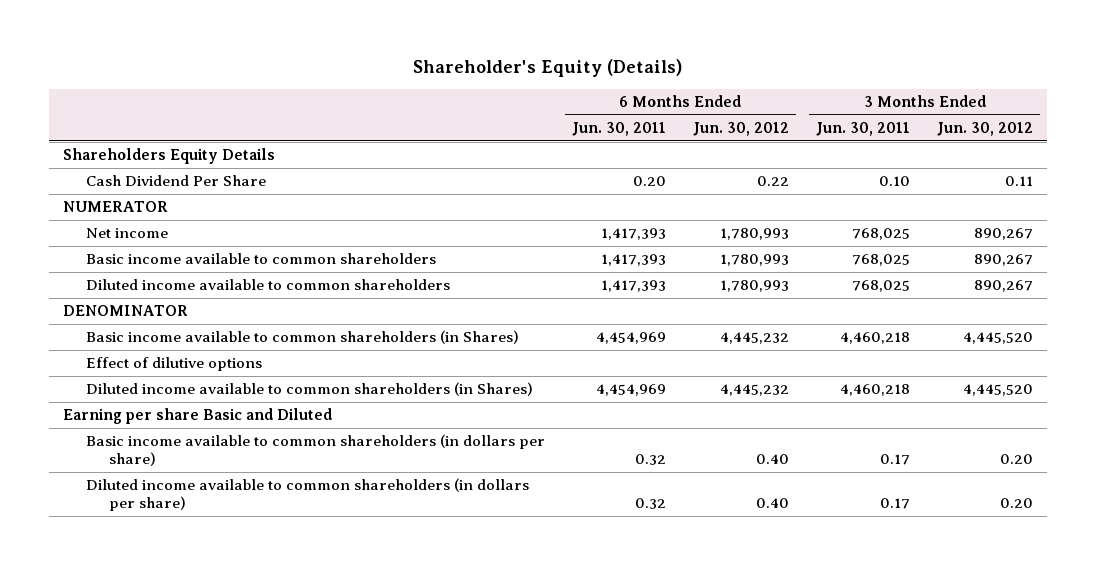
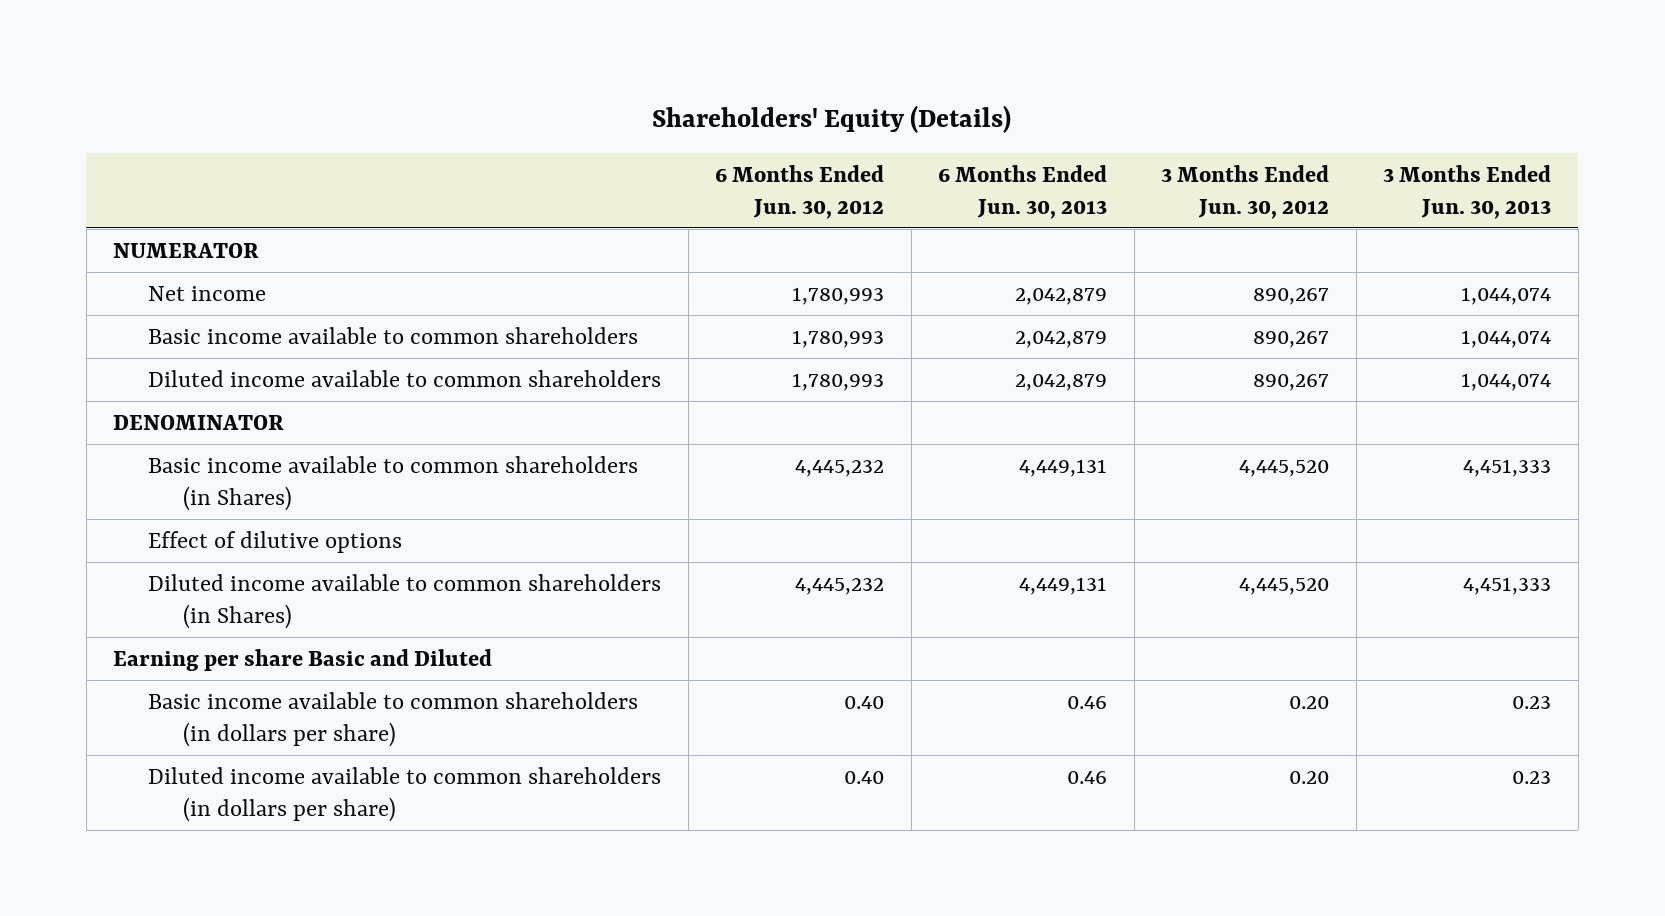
- Shareholder's Equity (Details)
+ Shareholders' Equity (Details)
- | 6 Months Ended Jun. 30, 2011 | 6 Months Ended Jun. 30, 2012 | 3 Months Ended Jun. 30, 2011 | 3 Months Ended Jun. 30, 2012
+ | 6 Months Ended Jun. 30, 2012 | 6 Months Ended Jun. 30, 2013 | 3 Months Ended Jun. 30, 2012 | 3 Months Ended Jun. 30, 2013
- Shareholders Equity Details
- Cash Dividend Per Share | 0.20 | 0.22 | 0.10 | 0.11

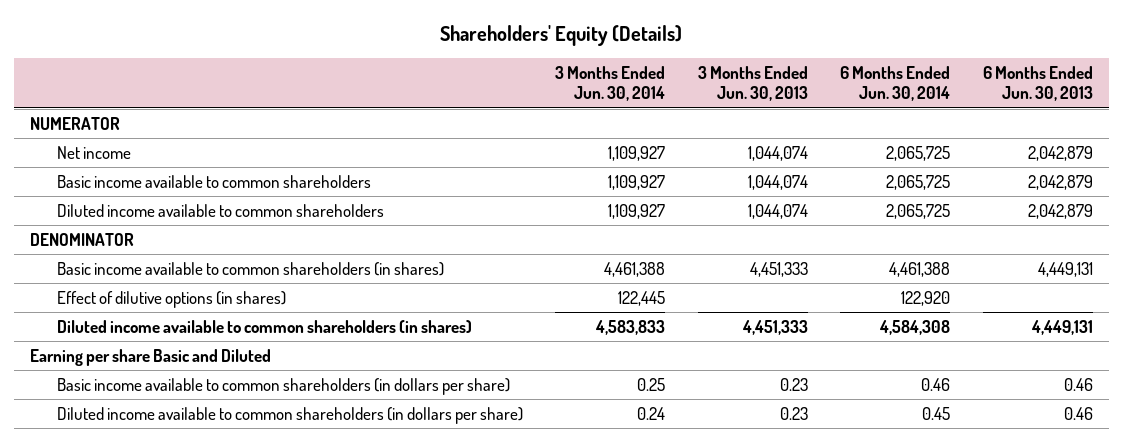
- | 6 Months Ended Jun. 30, 2012 | 6 Months Ended Jun. 30, 2013 | 3 Months Ended Jun. 30, 2012 | 3 Months Ended Jun. 30, 2013
+ | 3 Months Ended Jun. 30, 2014 | 3 Months Ended Jun. 30, 2013 | 6 Months Ended Jun. 30, 2014 | 6 Months Ended Jun. 30, 2013
- Basic income available to common shareholders (in Shares) | 4,445,232 | 4,449,131 | 4,445,520 | 4,451,333
- Effect of dilutive options
- Diluted income available to common shareholders (in Shares) | 4,445,232 | 4,449,131 | 4,445,520 | 4,451,333
+ Basic income available to common shareholders (in shares) | 4,461,388 | 4,451,333 | 4,461,388 | 4,449,131
+ Effect of dilutive options (in shares) | 122,445 | | 122,920 |
+ Diluted income available to common shareholders (in shares) | 4,583,833 | 4,451,333 | 4,584,308 | 4,449,131

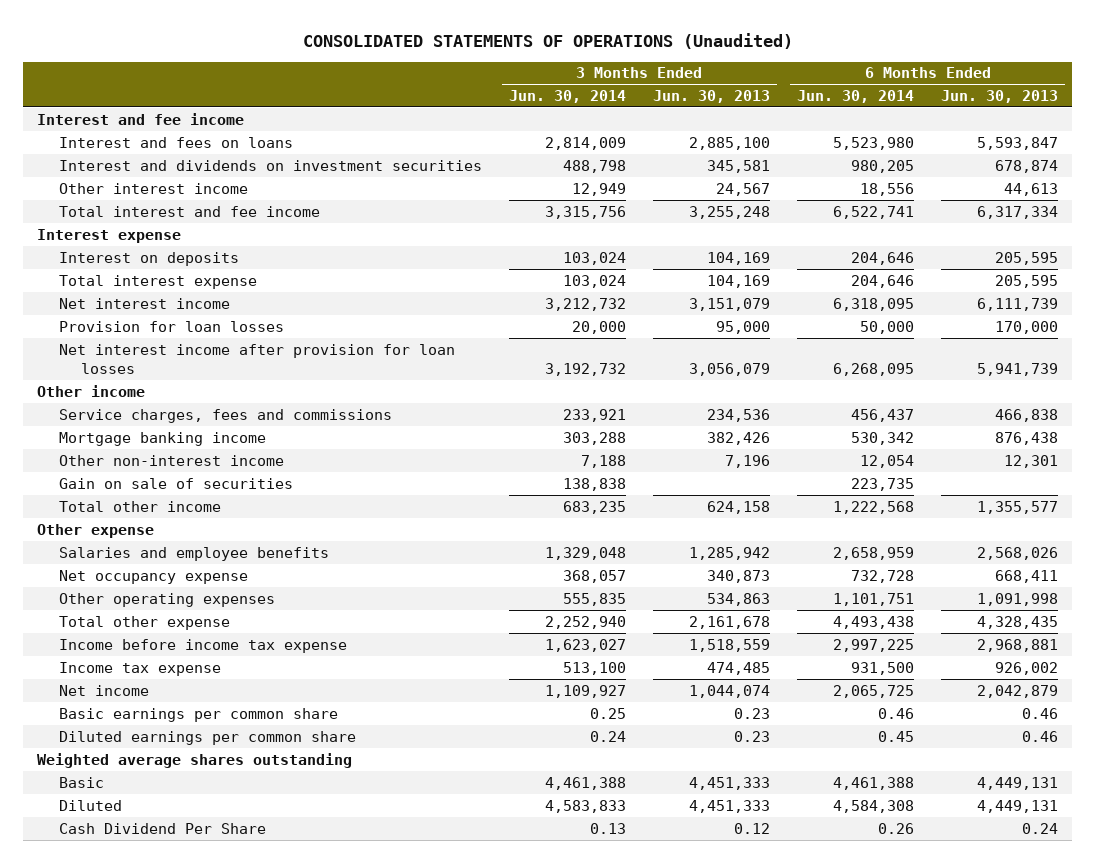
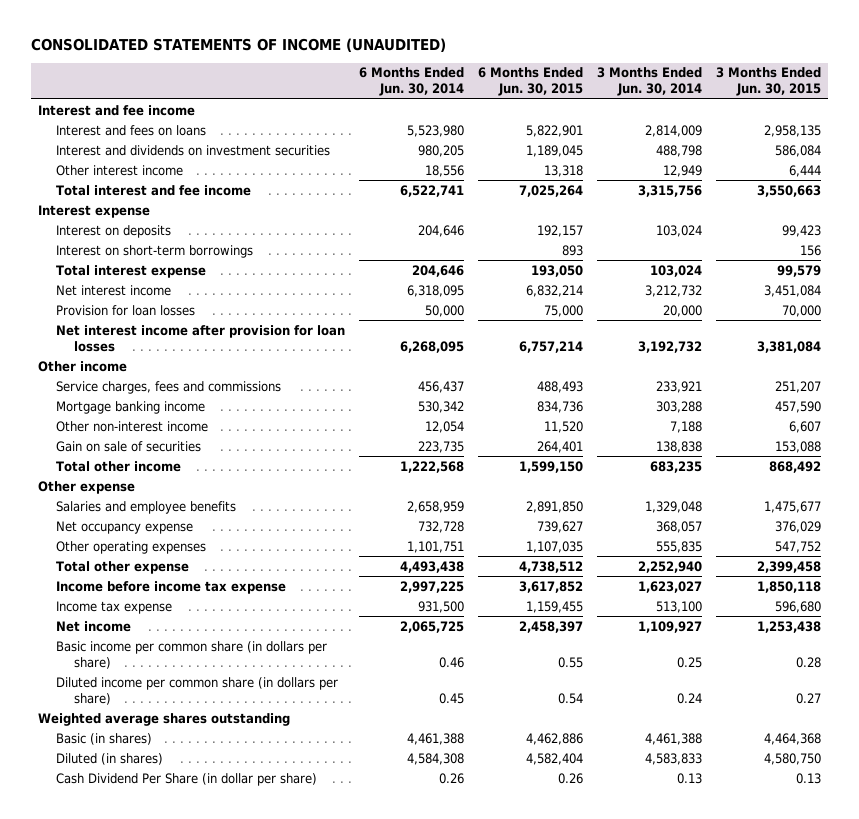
- CONSOLIDATED STATEMENTS OF OPERATIONS (Unaudited)
+ CONSOLIDATED STATEMENTS OF INCOME (UNAUDITED)
- | 3 Months Ended Jun. 30, 2014 | 3 Months Ended Jun. 30, 2013 | 6 Months Ended Jun. 30, 2014 | 6 Months Ended Jun. 30, 2013
+ | 6 Months Ended Jun. 30, 2014 | 6 Months Ended Jun. 30, 2015 | 3 Months Ended Jun. 30, 2014 | 3 Months Ended Jun. 30, 2015
+ Interest on short-term borrowings | | 893 | | 156
- Basic earnings per common share | 0.25 | 0.23 | 0.46 | 0.46
- Diluted earnings per common share | 0.24 | 0.23 | 0.45 | 0.46
+ Basic income per common share (in dollars per share) | 0.46 | 0.55 | 0.25 | 0.28
+ Diluted income per common share (in dollars per share) | 0.45 | 0.54 | 0.24 | 0.27
- Basic | 4,461,388 | 4,451,333 | 4,461,388 | 4,449,131
- Diluted | 4,583,833 | 4,451,333 | 4,584,308 | 4,449,131
- Cash Dividend Per Share | 0.13 | 0.12 | 0.26 | 0.24
+ Basic (in shares) | 4,461,388 | 4,462,886 | 4,461,388 | 4,464,368
+ Diluted (in shares) | 4,584,308 | 4,582,404 | 4,583,833 | 4,580,750
+ Cash Dividend Per Share (in dollar per share) | 0.26 | 0.26 | 0.13 | 0.13

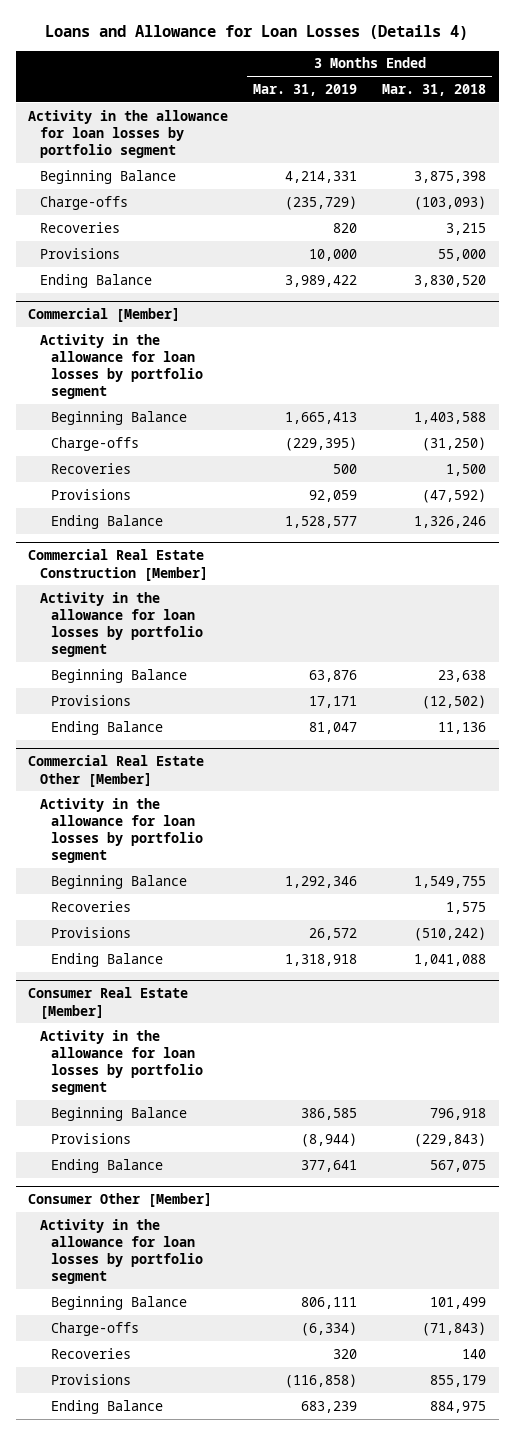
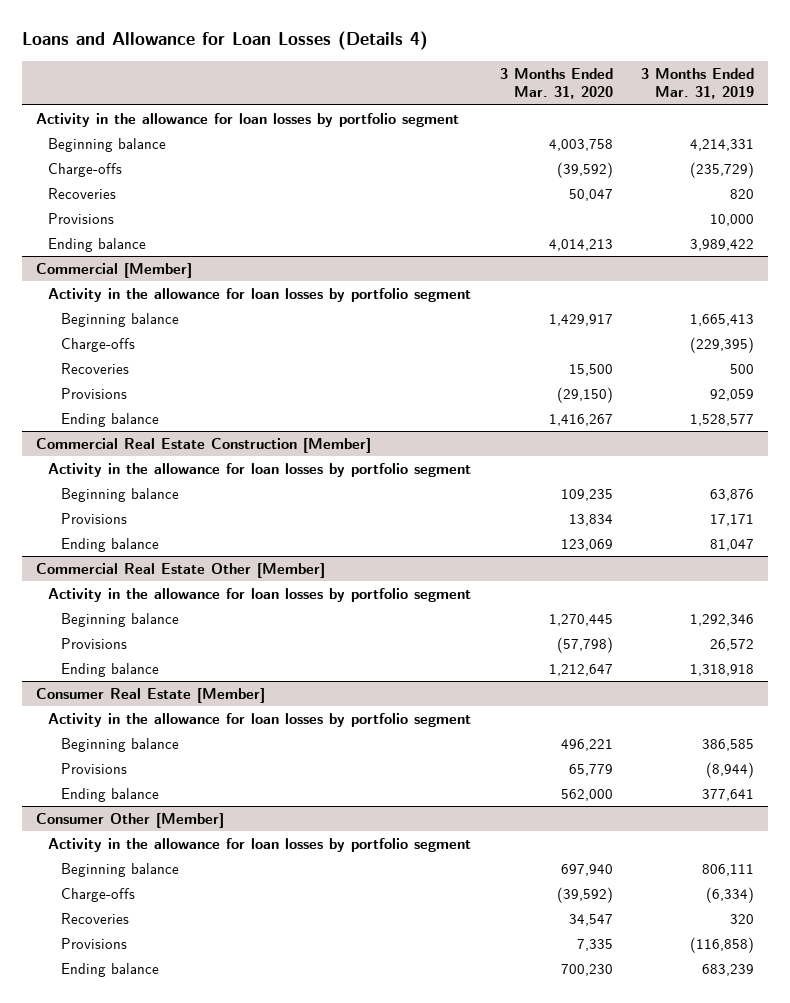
- | 3 Months Ended Mar. 31, 2019 | 3 Months Ended Mar. 31, 2018
+ | 3 Months Ended Mar. 31, 2020 | 3 Months Ended Mar. 31, 2019
- Beginning Balance | 4,214,331 | 3,875,398
+ Beginning balance | 4,003,758 | 4,214,331
- Ending Balance | 3,989,422 | 3,830,520
+ Ending balance | 4,014,213 | 3,989,422
@ Commercial [Member]
- Beginning Balance | 1,665,413 | 1,403,588
+ Beginning balance | 1,429,917 | 1,665,413
- Ending Balance | 1,528,577 | 1,326,246
+ Ending balance | 1,416,267 | 1,528,577
@ Commercial Real Estate Construction [Member]
- Beginning Balance | 63,876 | 23,638
+ Beginning balance | 109,235 | 63,876
- Ending Balance | 81,047 | 11,136
+ Ending balance | 123,069 | 81,047
@ Commercial Real Estate Other [Member]
- Beginning Balance | 1,292,346 | 1,549,755
- Recoveries | | 1,575
+ Beginning balance | 1,270,445 | 1,292,346
- Ending Balance | 1,318,918 | 1,041,088
+ Ending balance | 1,212,647 | 1,318,918
@ Consumer Real Estate [Member]
- Beginning Balance | 386,585 | 796,918
+ Beginning balance | 496,221 | 386,585
- Ending Balance | 377,641 | 567,075
+ Ending balance | 562,000 | 377,641
@ Consumer Other [Member]
- Beginning Balance | 806,111 | 101,499
+ Beginning balance | 697,940 | 806,111
- Ending Balance | 683,239 | 884,975
+ Ending balance | 700,230 | 683,239

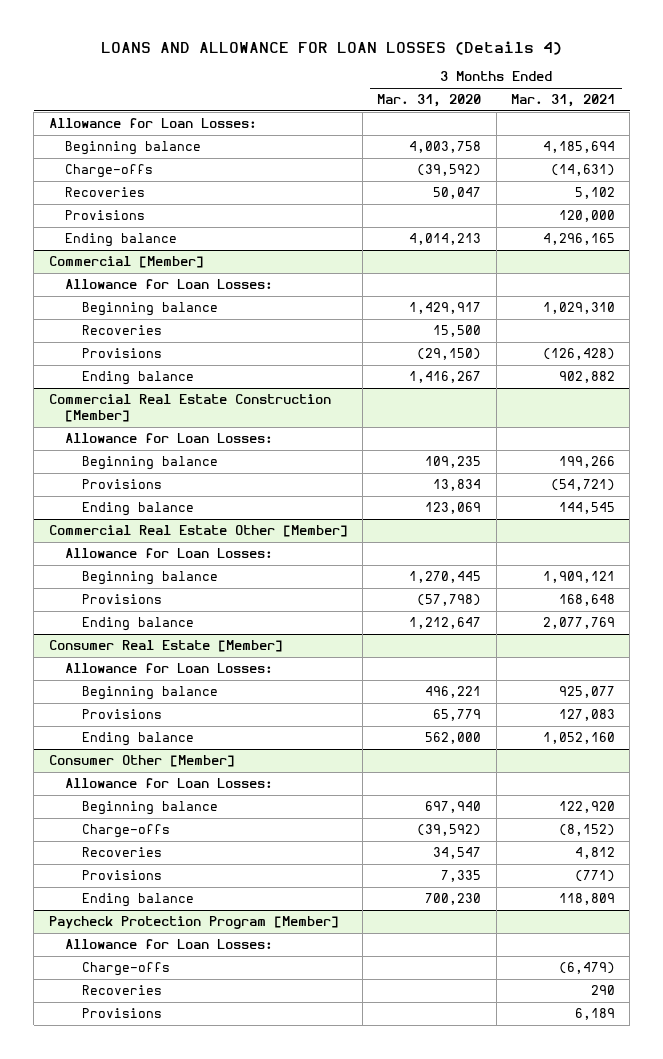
- Loans and Allowance for Loan Losses (Details 4)
+ LOANS AND ALLOWANCE FOR LOAN LOSSES (Details 4)
- | 3 Months Ended Mar. 31, 2020 | 3 Months Ended Mar. 31, 2019
+ | 3 Months Ended Mar. 31, 2020 | 3 Months Ended Mar. 31, 2021
- Activity in the allowance for loan losses by portfolio segment
+ Allowance for Loan Losses:
@ Commercial [Member]
- Activity in the allowance for loan losses by portfolio segment
+ Allowance for Loan Losses:
- Charge-offs | | (229,395)
@ Commercial Real Estate Construction [Member]
- Activity in the allowance for loan losses by portfolio segment
+ Allowance for Loan Losses:
@ Commercial Real Estate Other [Member]
- Activity in the allowance for loan losses by portfolio segment
+ Allowance for Loan Losses:
@ Consumer Real Estate [Member]
- Activity in the allowance for loan losses by portfolio segment
+ Allowance for Loan Losses:
@ Consumer Other [Member]
- Activity in the allowance for loan losses by portfolio segment
+ Allowance for Loan Losses:
+ Paycheck Protection Program [Member]
+ Allowance for Loan Losses:
+ Charge-offs | | (6,479)
+ Recoveries | | 290
+ Provisions | | 6,189

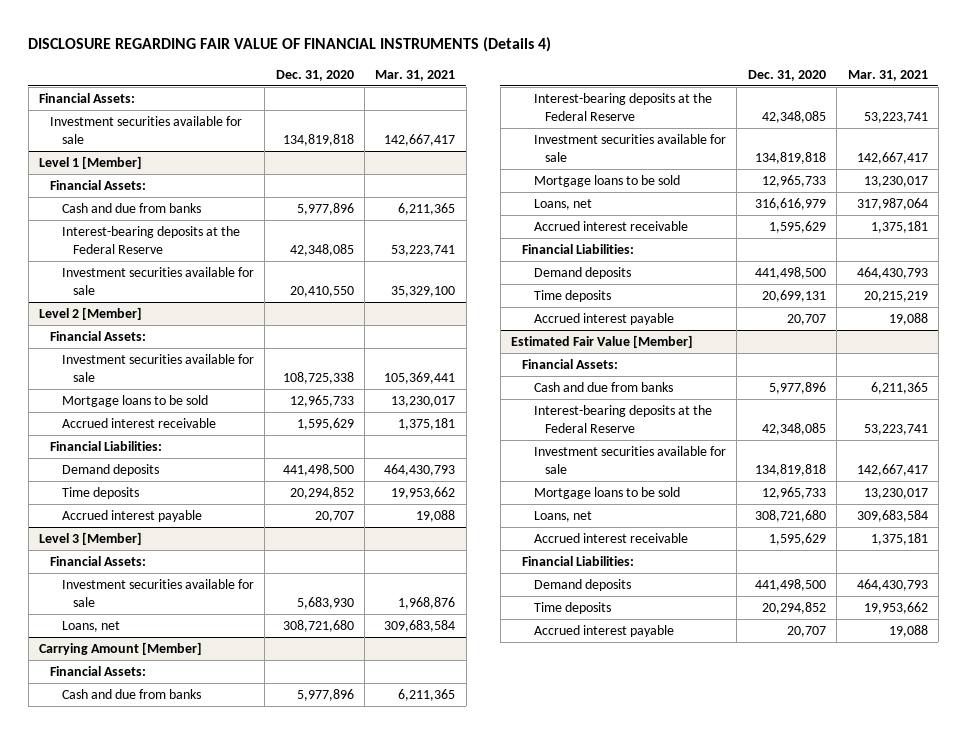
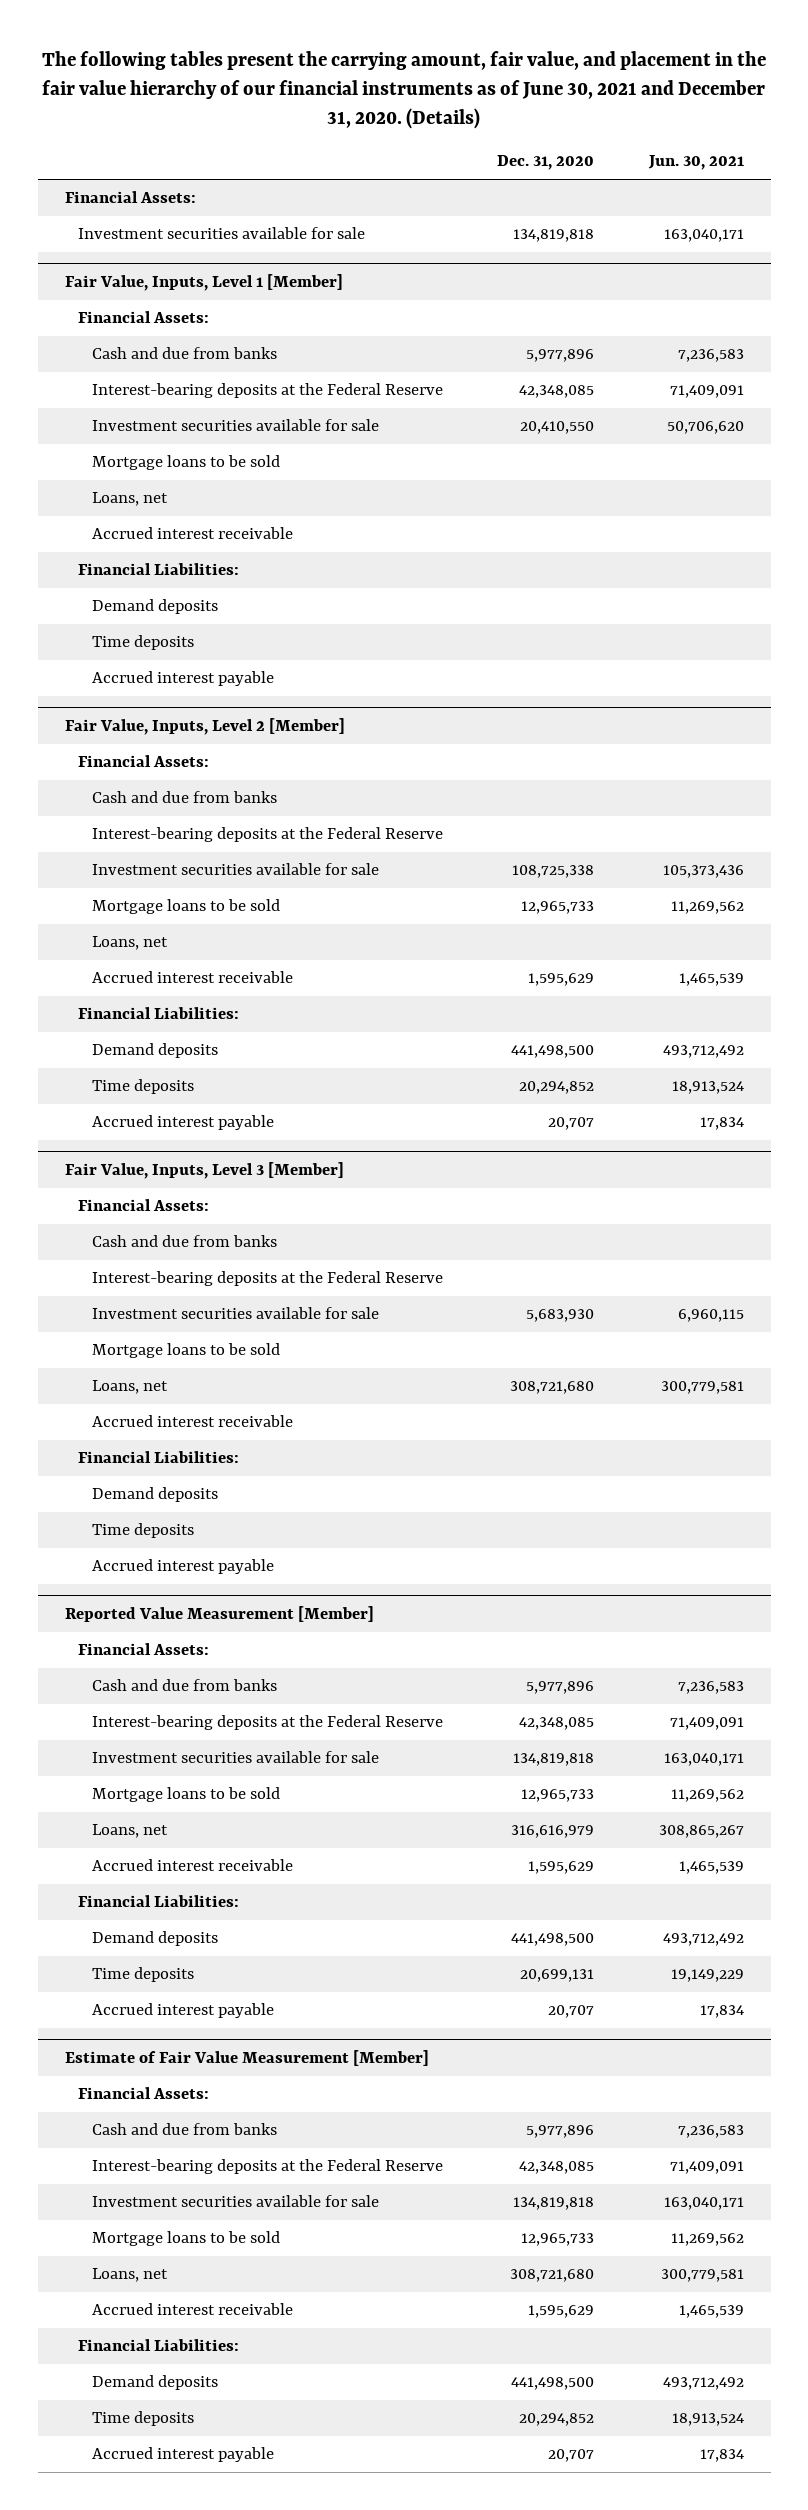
- DISCLOSURE REGARDING FAIR VALUE OF FINANCIAL INSTRUMENTS (Details 4)
+ The following tables present the carrying amount, fair value, and placement in the fair value hierarchy of our financial instruments as of June 30, 2021 and December 31, 2020. (Details)
- | Dec. 31, 2020 | Mar. 31, 2021
+ | Dec. 31, 2020 | Jun. 30, 2021
- Level 1 [Member]
+ Fair Value, Inputs, Level 1 [Member]
- Level 2 [Member]
+ Mortgage loans to be sold
+ Loans, net
+ Accrued interest receivable
+ Financial Liabilities:
+ Demand deposits
+ Time deposits
+ Accrued interest payable
+ Fair Value, Inputs, Level 2 [Member]
+ Cash and due from banks
+ Interest-bearing deposits at the Federal Reserve
+ Loans, net
- Level 3 [Member]
+ Fair Value, Inputs, Level 3 [Member]
+ Cash and due from banks
+ Interest-bearing deposits at the Federal Reserve
+ Mortgage loans to be sold
- Carrying Amount [Member]
+ Accrued interest receivable
+ Financial Liabilities:
+ Demand deposits
+ Time deposits
+ Accrued interest payable
+ Reported Value Measurement [Member]
- Estimated Fair Value [Member]
+ Estimate of Fair Value Measurement [Member]

